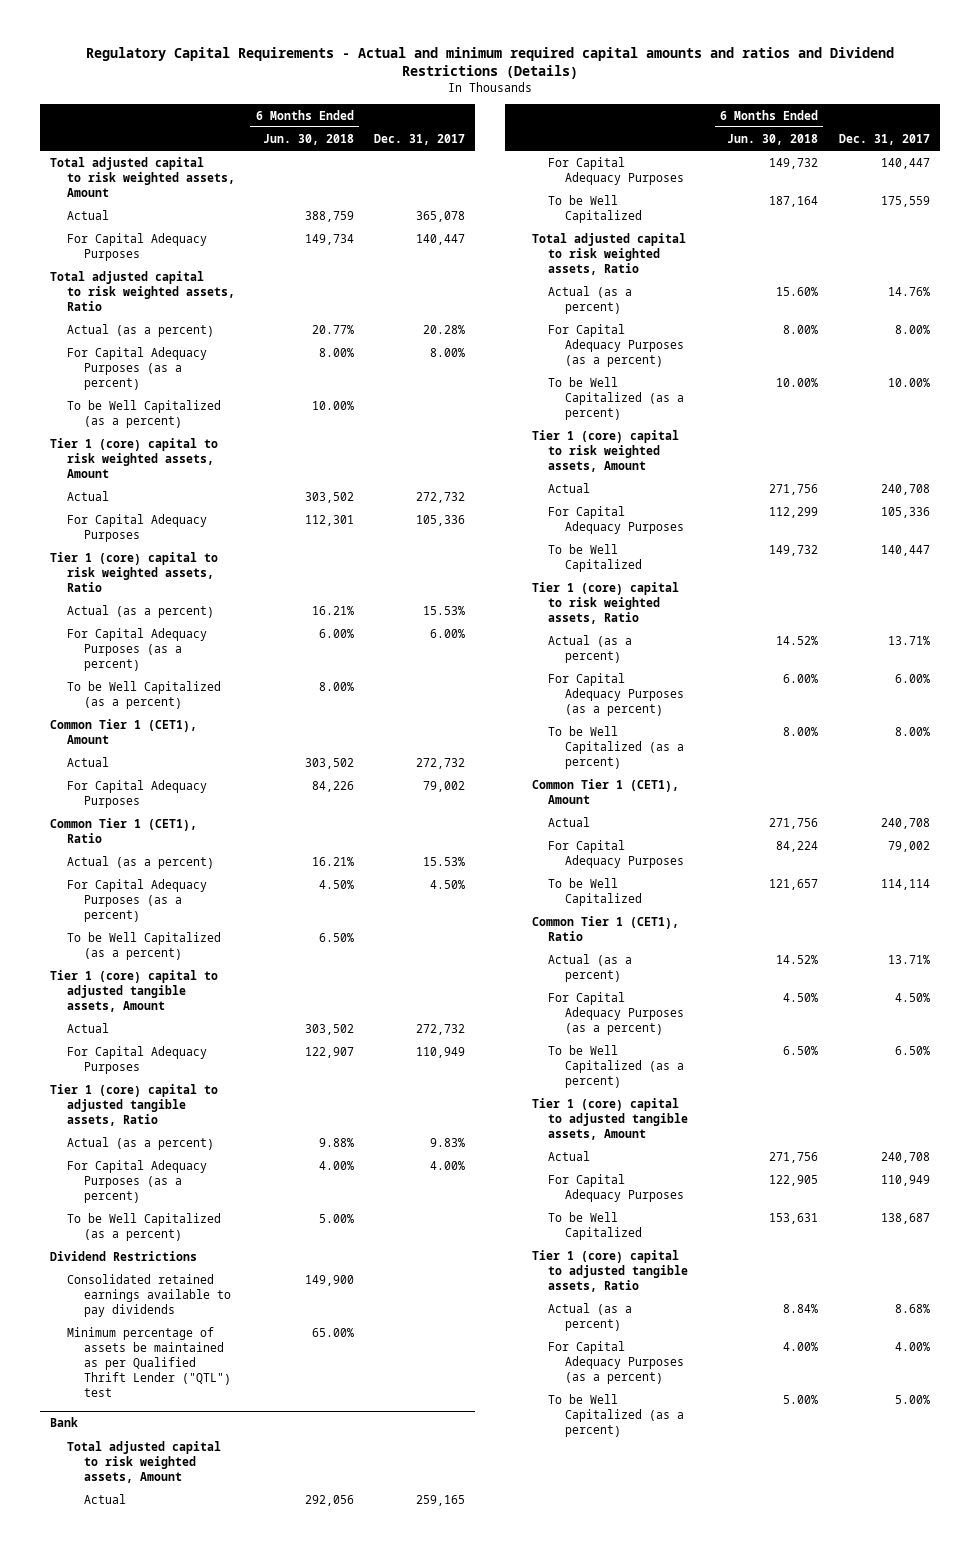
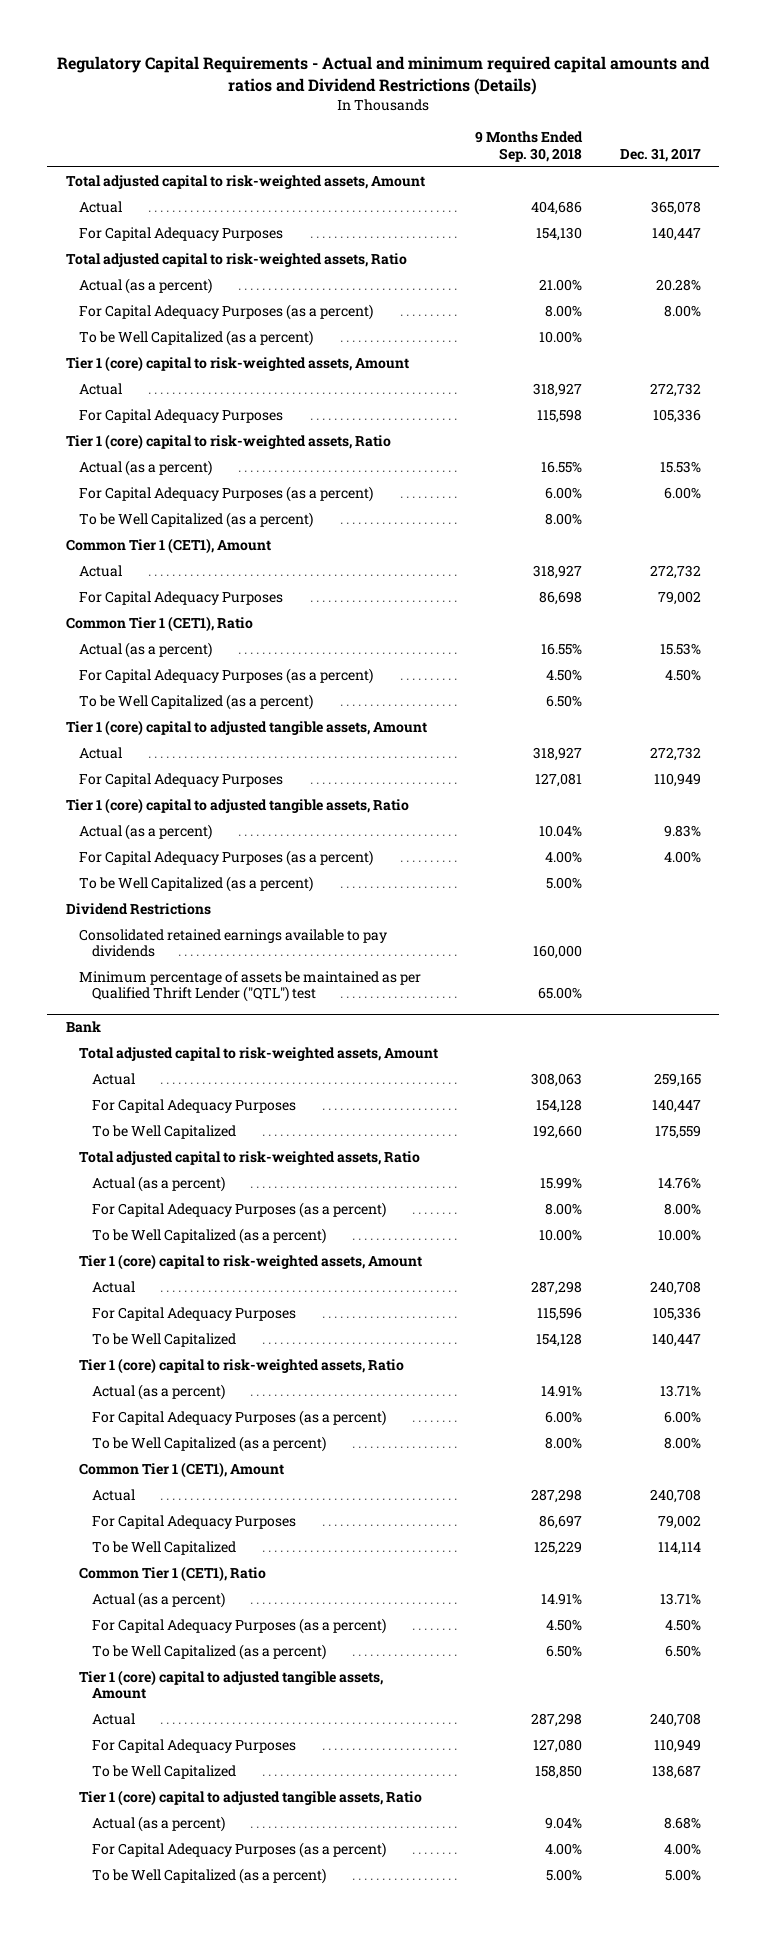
- | 6 Months Ended Jun. 30, 2018 | Dec. 31, 2017
+ | 9 Months Ended Sep. 30, 2018 | Dec. 31, 2017
- Total adjusted capital to risk weighted assets, Amount
+ Total adjusted capital to risk-weighted assets, Amount
- Total adjusted capital to risk weighted assets, Ratio
+ Total adjusted capital to risk-weighted assets, Ratio
- Tier 1 (core) capital to risk weighted assets, Amount
+ Tier 1 (core) capital to risk-weighted assets, Amount
- Tier 1 (core) capital to risk weighted assets, Ratio
+ Tier 1 (core) capital to risk-weighted assets, Ratio
@ Bank
- Total adjusted capital to risk weighted assets, Amount
+ Total adjusted capital to risk-weighted assets, Amount
- Total adjusted capital to risk weighted assets, Ratio
+ Total adjusted capital to risk-weighted assets, Ratio
- Tier 1 (core) capital to risk weighted assets, Amount
+ Tier 1 (core) capital to risk-weighted assets, Amount
- Tier 1 (core) capital to risk weighted assets, Ratio
+ Tier 1 (core) capital to risk-weighted assets, Ratio

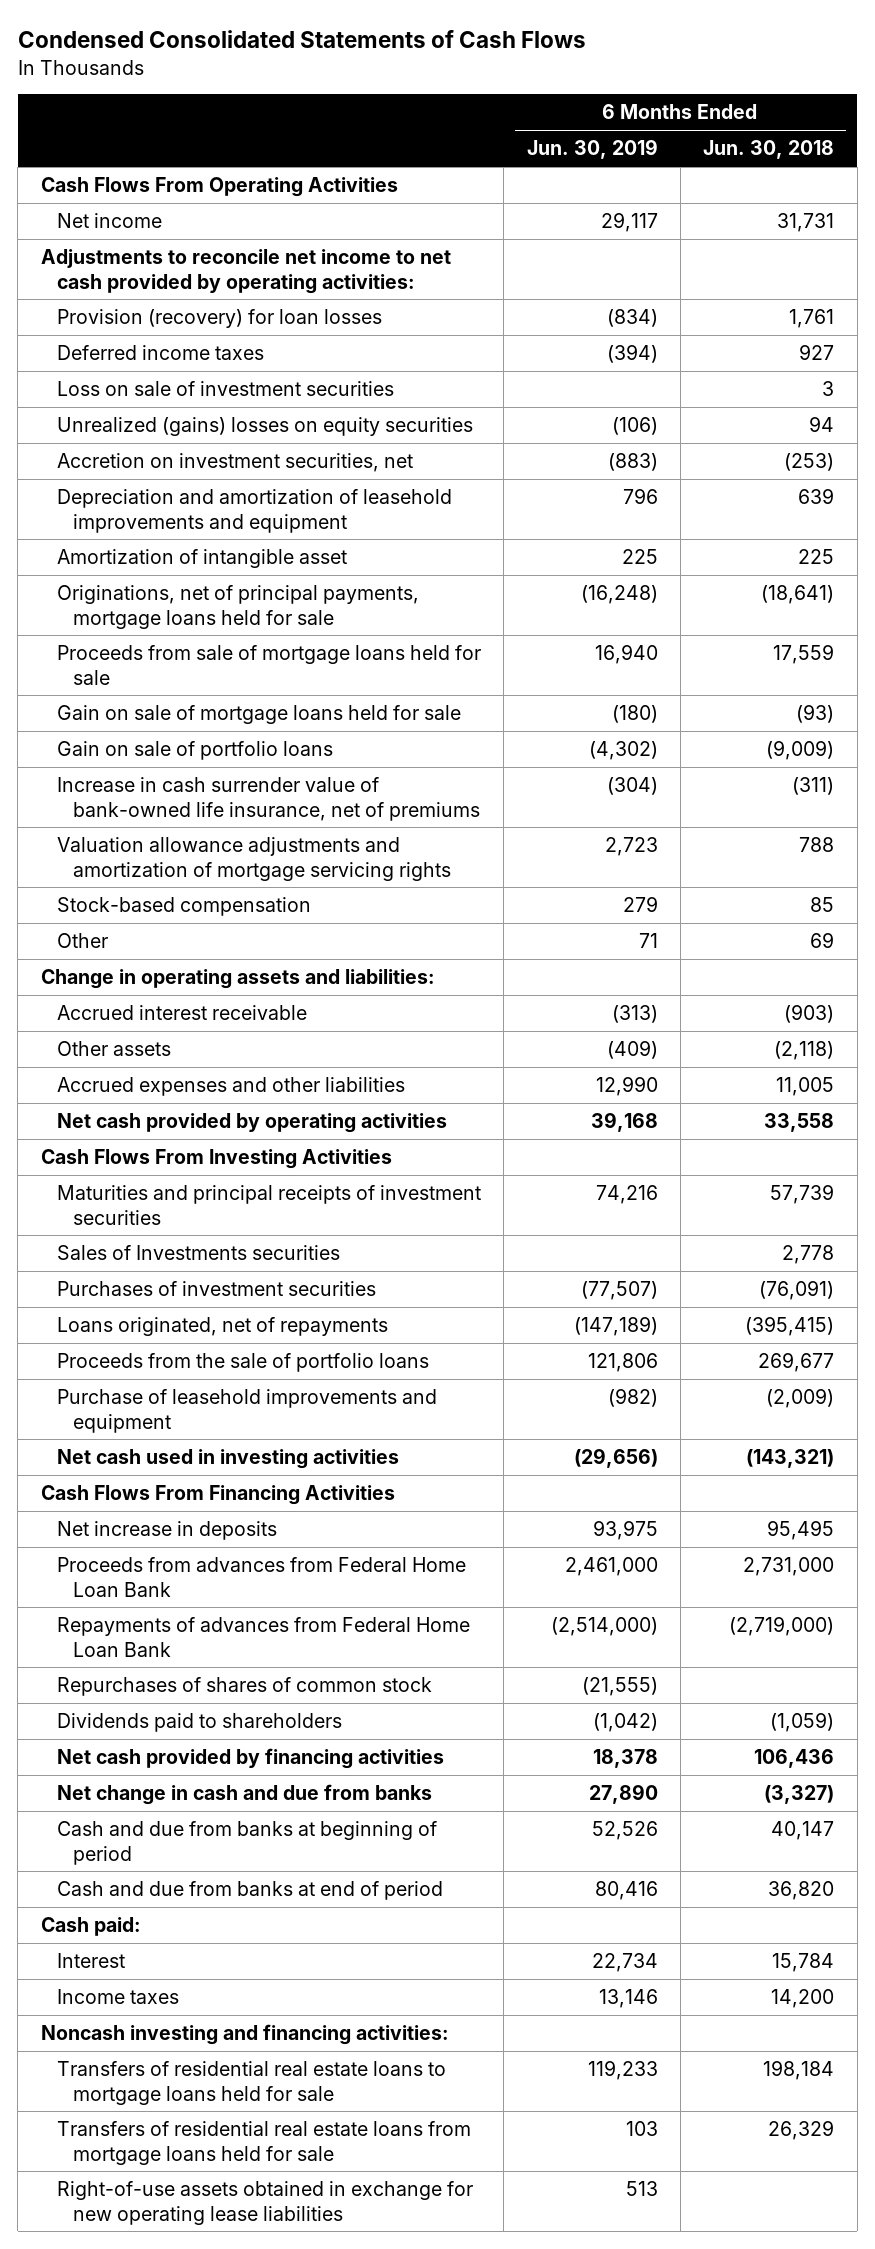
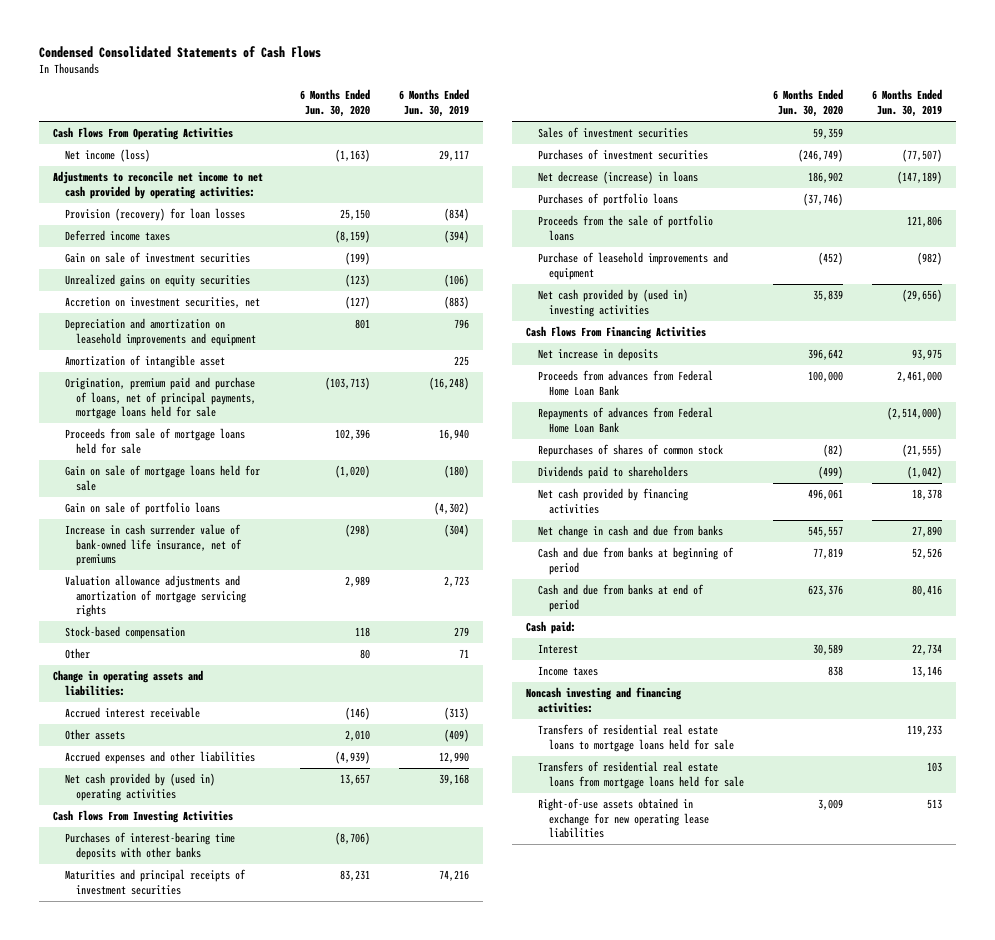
- | 6 Months Ended Jun. 30, 2019 | 6 Months Ended Jun. 30, 2018
+ | 6 Months Ended Jun. 30, 2020 | 6 Months Ended Jun. 30, 2019
- Net income | 29,117 | 31,731
+ Net income (loss) | (1,163) | 29,117
- Loss on sale of investment securities | | 3
- Unrealized (gains) losses on equity securities | (106) | 94
+ Gain on sale of investment securities | (199) |
+ Unrealized gains on equity securities | (123) | (106)
- Depreciation and amortization of leasehold improvements and equipment | 796 | 639
+ Depreciation and amortization on leasehold improvements and equipment | 801 | 796
- Originations, net of principal payments, mortgage loans held for sale | (16,248) | (18,641)
+ Origination, premium paid and purchase of loans, net of principal payments, mortgage loans held for sale | (103,713) | (16,248)
- Net cash provided by operating activities | 39,168 | 33,558
+ Net cash provided by (used in) operating activities | 13,657 | 39,168
+ Purchases of interest-bearing time deposits with other banks | (8,706) |
- Sales of Investments securities | | 2,778
+ Sales of investment securities | 59,359 |
- Loans originated, net of repayments | (147,189) | (395,415)
+ Net decrease (increase) in loans | 186,902 | (147,189)
+ Purchases of portfolio loans | (37,746) |
- Net cash used in investing activities | (29,656) | (143,321)
+ Net cash provided by (used in) investing activities | 35,839 | (29,656)

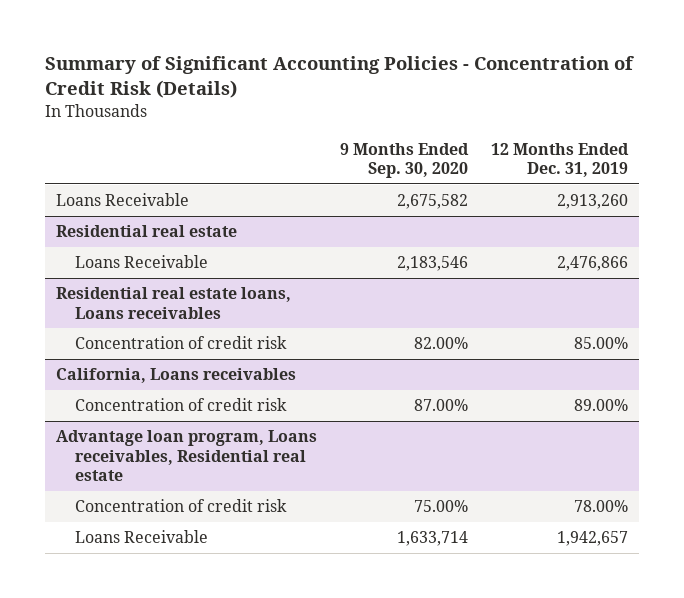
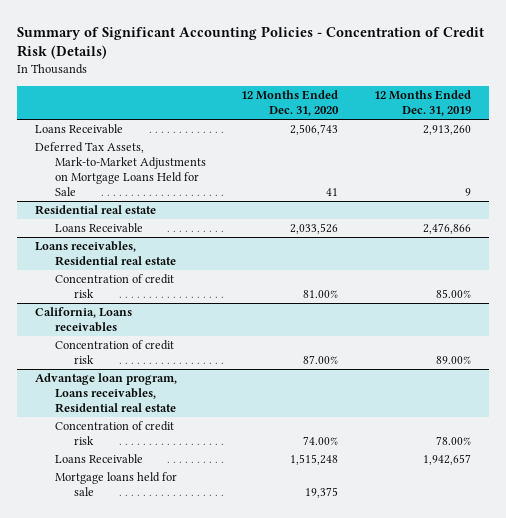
- | 9 Months Ended Sep. 30, 2020 | 12 Months Ended Dec. 31, 2019
+ | 12 Months Ended Dec. 31, 2020 | 12 Months Ended Dec. 31, 2019
+ Deferred Tax Assets, Mark-to-Market Adjustments on Mortgage Loans Held for Sale | 41 | 9
- Residential real estate loans, Loans receivables
+ Loans receivables, Residential real estate
@ Advantage loan program, Loans receivables, Residential real estate
+ Mortgage loans held for sale | 19,375 |

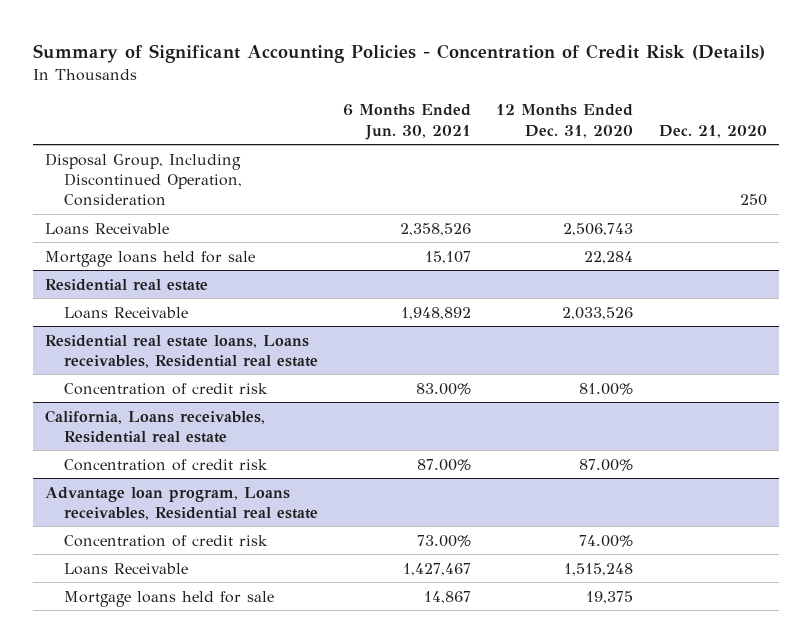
- | 12 Months Ended Dec. 31, 2020 | 12 Months Ended Dec. 31, 2019
+ | 6 Months Ended Jun. 30, 2021 | 12 Months Ended Dec. 31, 2020 | Dec. 21, 2020
+ Disposal Group, Including Discontinued Operation, Consideration | | | 250
- Deferred Tax Assets, Mark-to-Market Adjustments on Mortgage Loans Held for Sale | 41 | 9
+ Mortgage loans held for sale | 15,107 | 22,284 |
- Loans receivables, Residential real estate
+ Residential real estate loans, Loans receivables, Residential real estate
- California, Loans receivables
+ California, Loans receivables, Residential real estate

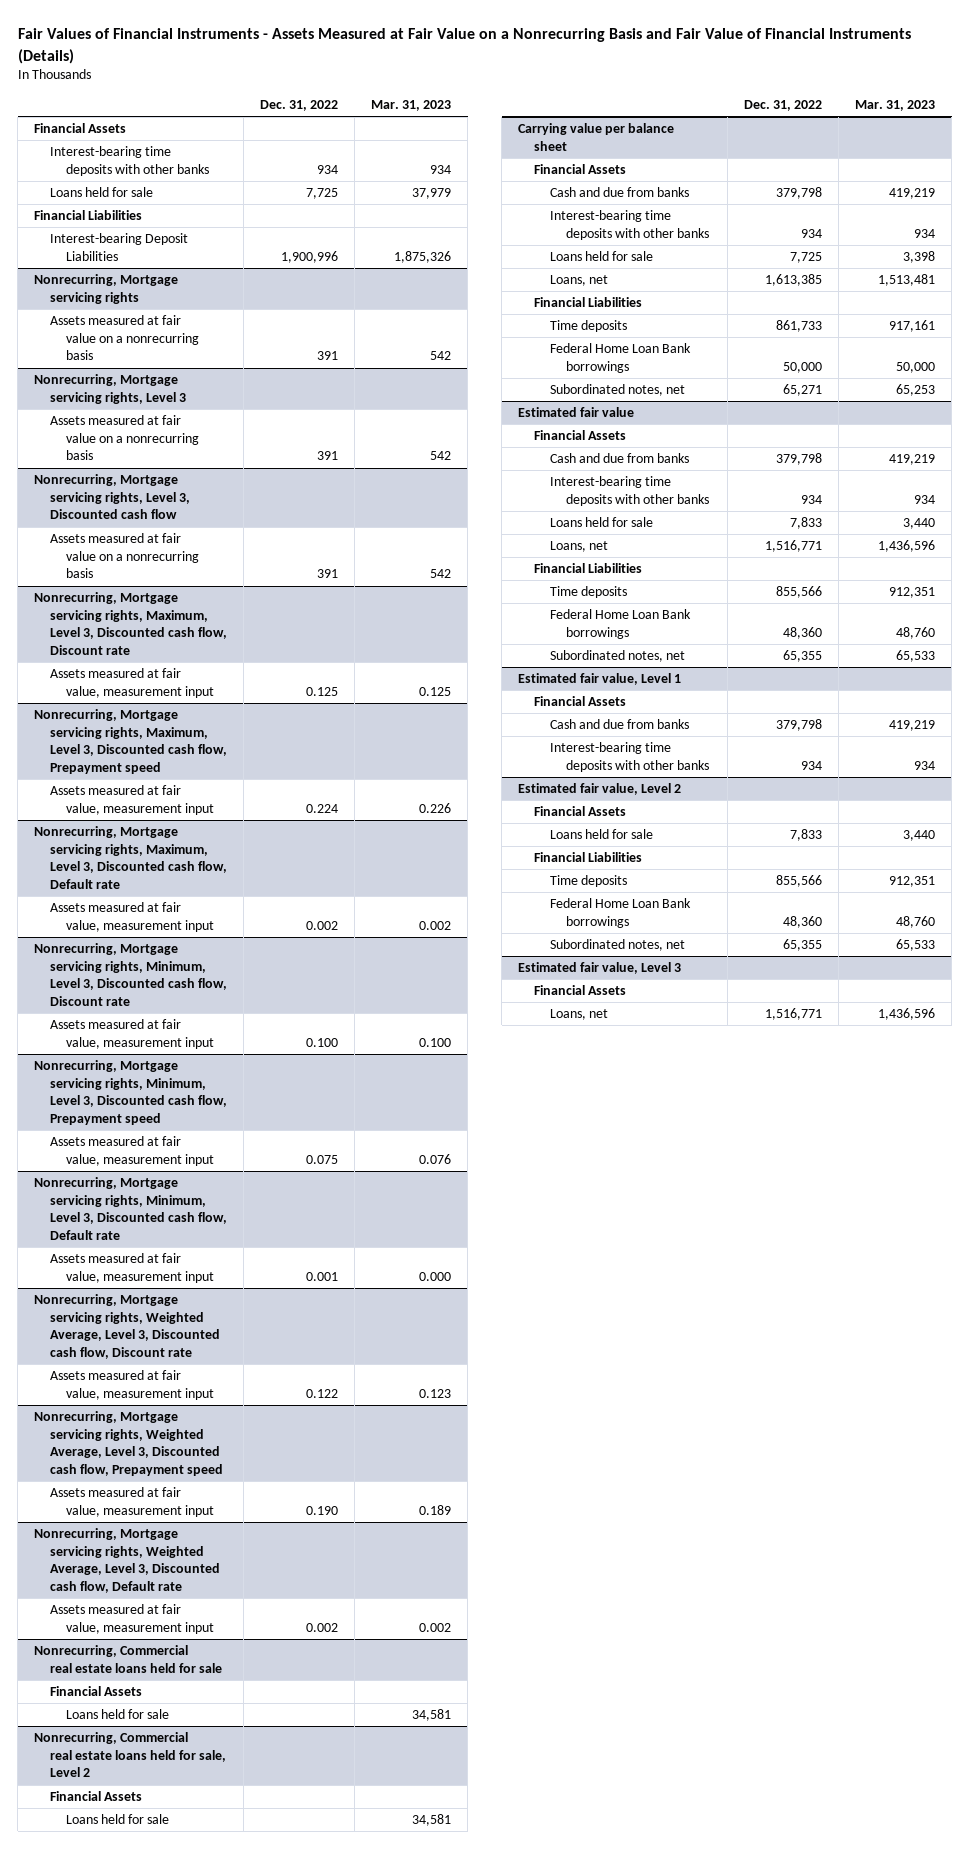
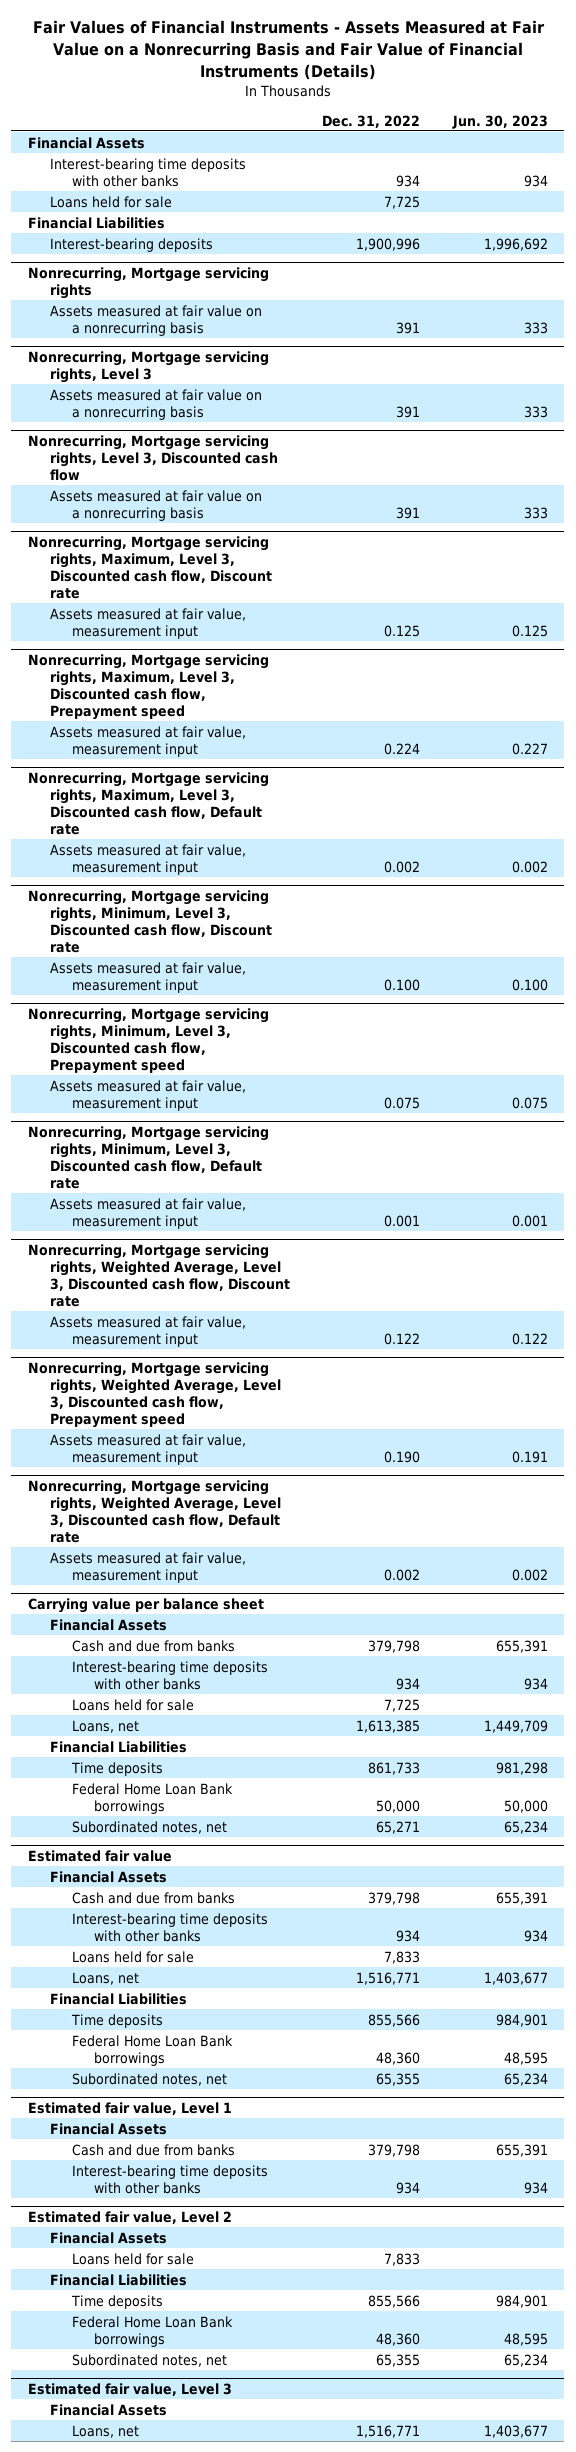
- | Dec. 31, 2022 | Mar. 31, 2023
+ | Dec. 31, 2022 | Jun. 30, 2023
- Interest-bearing Deposit Liabilities | 1,900,996 | 1,875,326
+ Interest-bearing deposits | 1,900,996 | 1,996,692
- Nonrecurring, Commercial real estate loans held for sale
- Financial Assets
- Loans held for sale | | 34,581
- Nonrecurring, Commercial real estate loans held for sale, Level 2
- Financial Assets
- Loans held for sale | | 34,581

